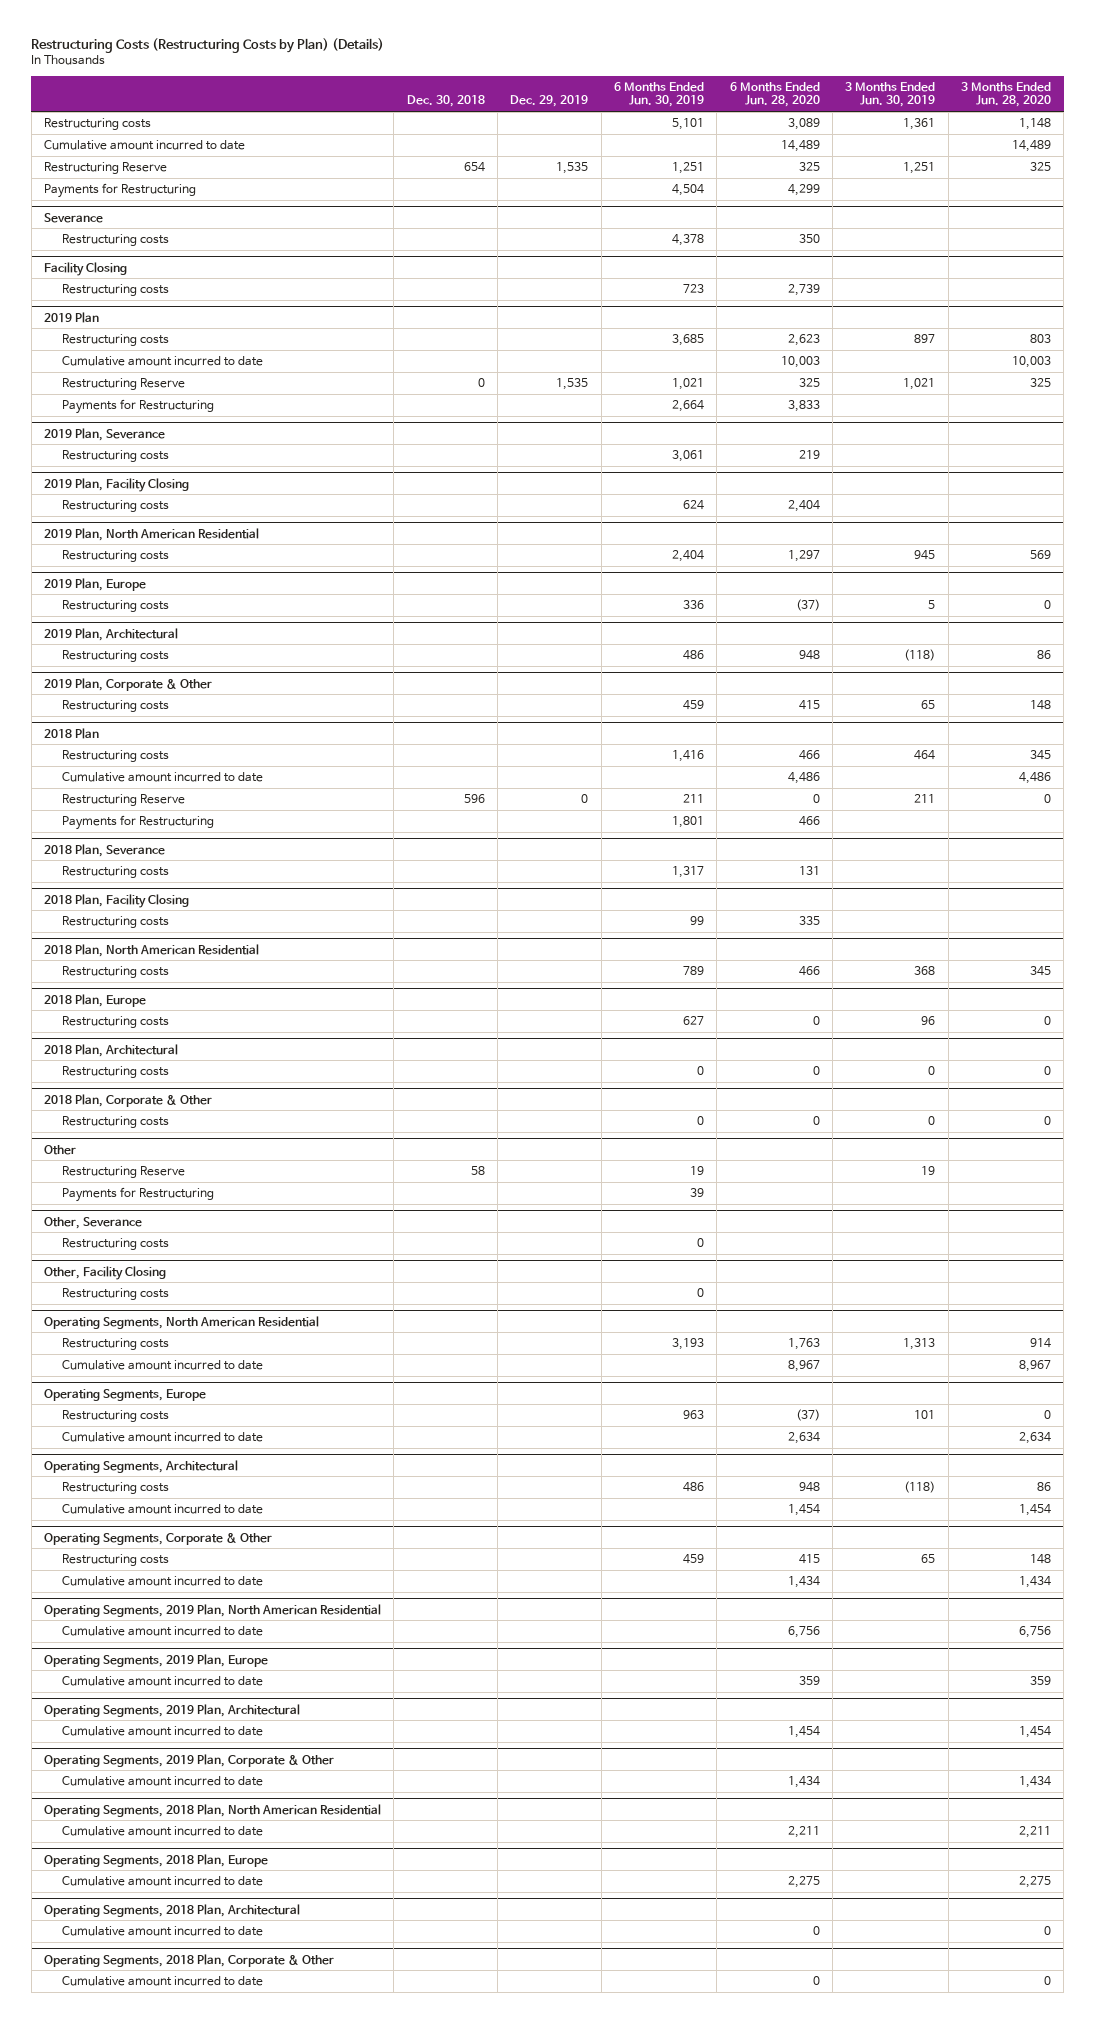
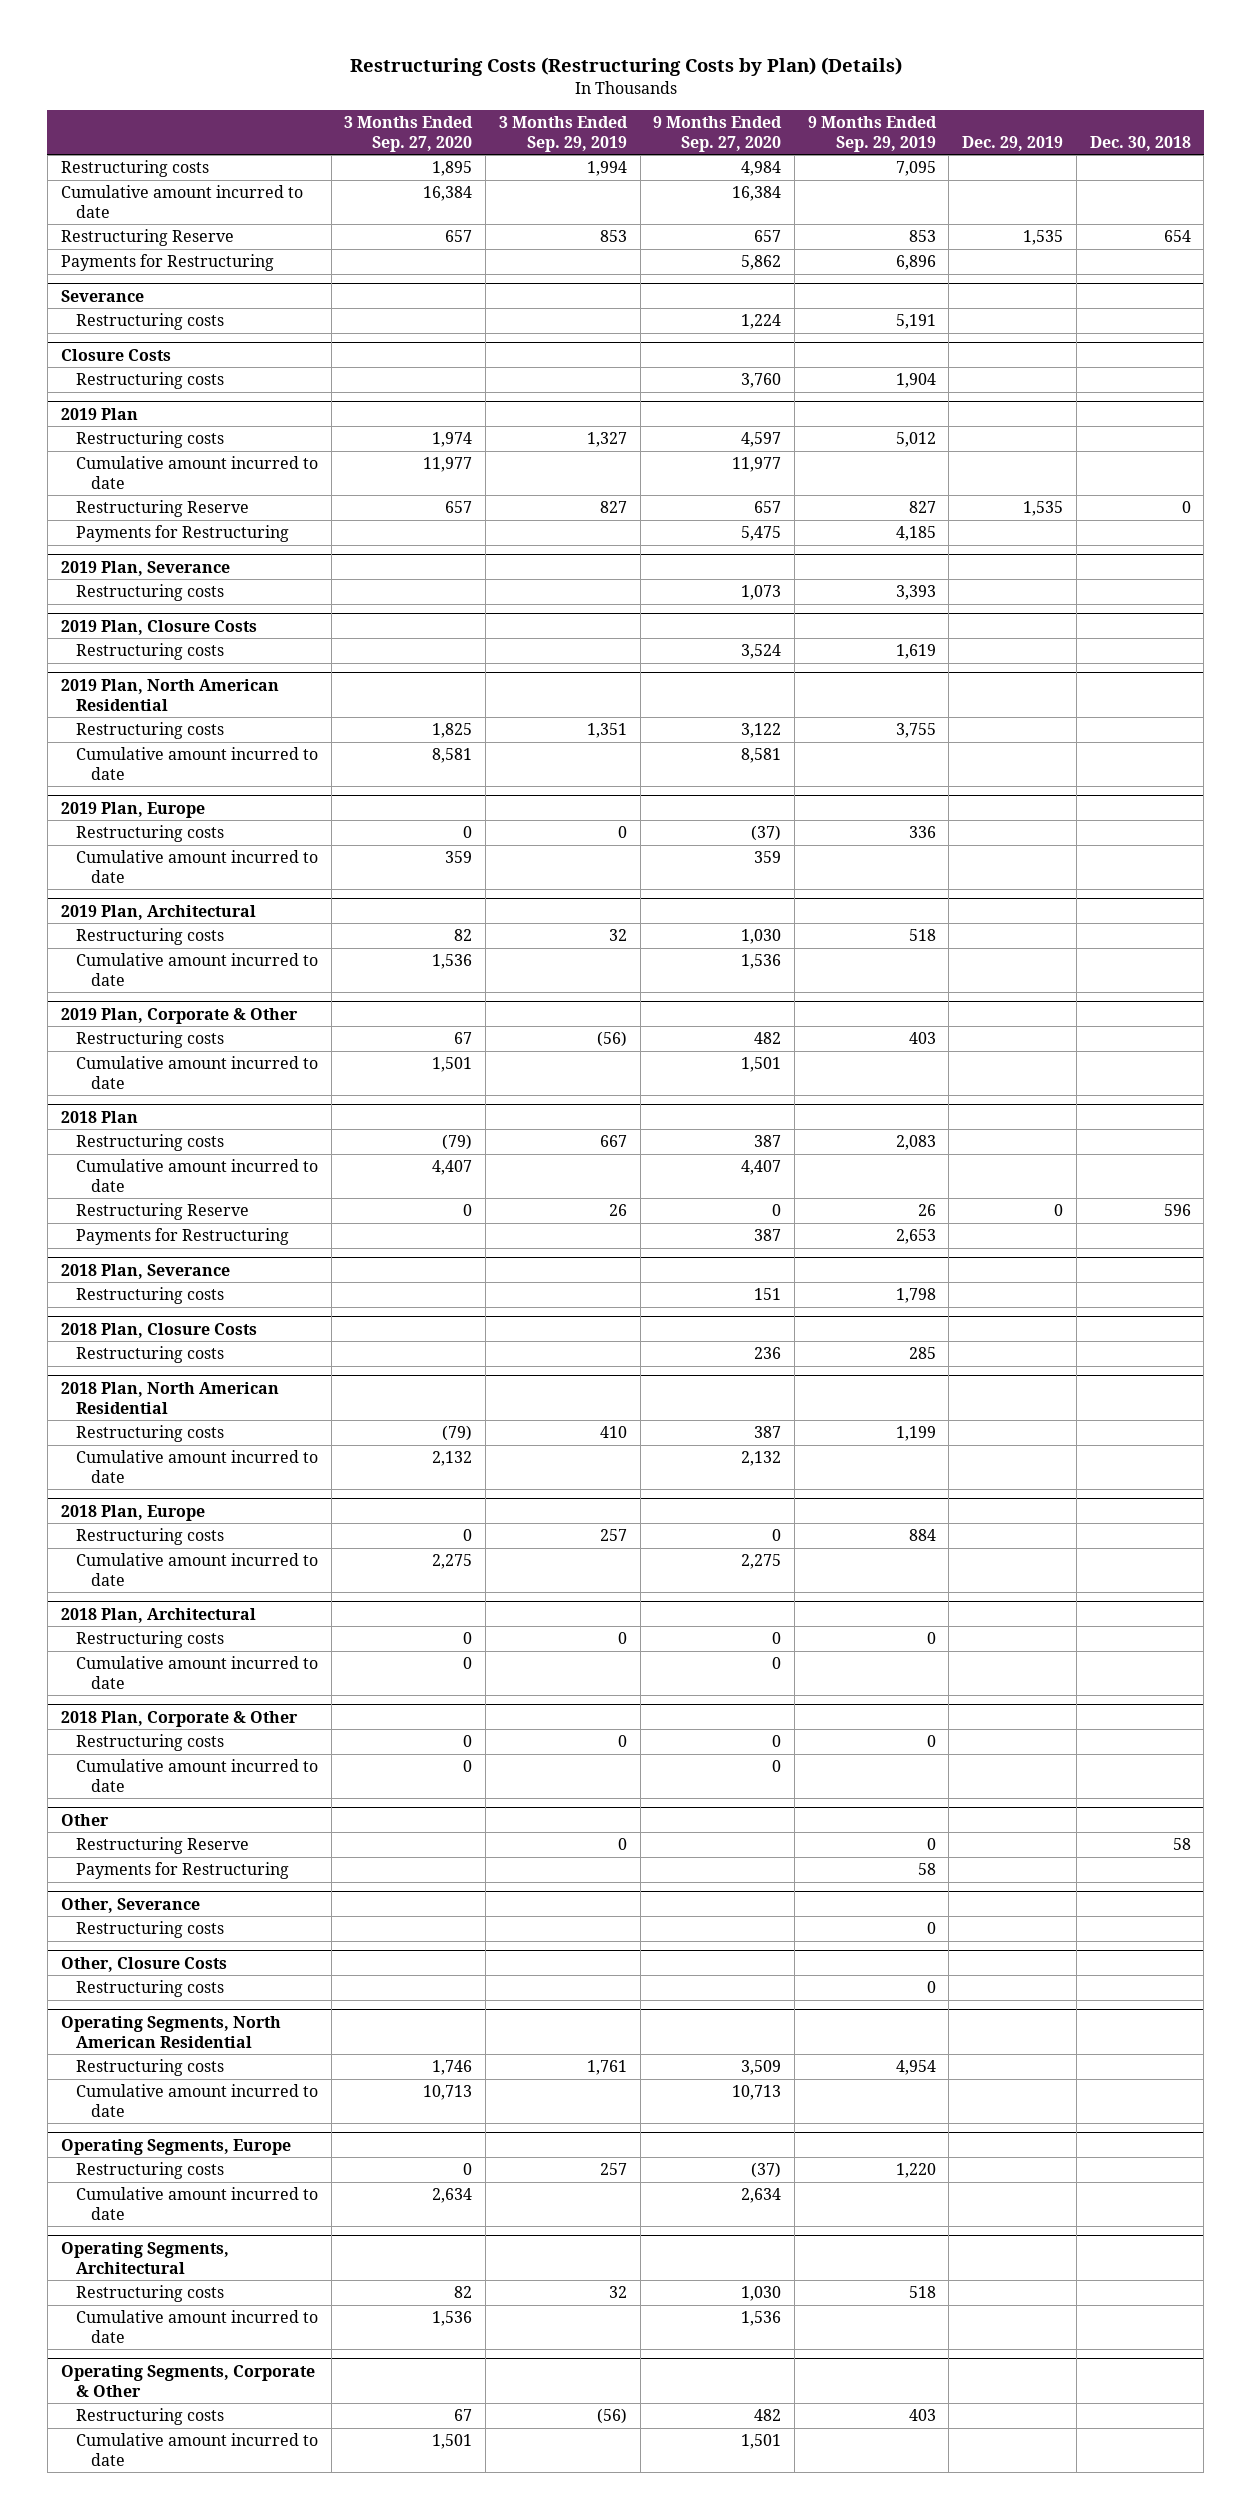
- | Dec. 30, 2018 | Dec. 29, 2019 | 6 Months Ended Jun. 30, 2019 | 6 Months Ended Jun. 28, 2020 | 3 Months Ended Jun. 30, 2019 | 3 Months Ended Jun. 28, 2020
+ | 3 Months Ended Sep. 27, 2020 | 3 Months Ended Sep. 29, 2019 | 9 Months Ended Sep. 27, 2020 | 9 Months Ended Sep. 29, 2019 | Dec. 29, 2019 | Dec. 30, 2018
- Facility Closing
+ Closure Costs
- 2019 Plan, Facility Closing
- Restructuring costs | | | 624 | 2,404 | |
+ 2019 Plan, Closure Costs
+ Restructuring costs | | | 3,524 | 1,619 | |
@ 2019 Plan, North American Residential
+ Cumulative amount incurred to date | 8,581 | | 8,581 | | |
@ 2019 Plan, Europe
+ Cumulative amount incurred to date | 359 | | 359 | | |
@ 2019 Plan, Architectural
+ Cumulative amount incurred to date | 1,536 | | 1,536 | | |
@ 2019 Plan, Corporate & Other
+ Cumulative amount incurred to date | 1,501 | | 1,501 | | |
- 2018 Plan, Facility Closing
- Restructuring costs | | | 99 | 335 | |
+ 2018 Plan, Closure Costs
+ Restructuring costs | | | 236 | 285 | |
@ 2018 Plan, North American Residential
+ Cumulative amount incurred to date | 2,132 | | 2,132 | | |
@ 2018 Plan, Europe
+ Cumulative amount incurred to date | 2,275 | | 2,275 | | |
@ 2018 Plan, Architectural
+ Cumulative amount incurred to date | 0 | | 0 | | |
@ 2018 Plan, Corporate & Other
+ Cumulative amount incurred to date | 0 | | 0 | | |
- Other, Facility Closing
- Restructuring costs | | | 0 | | |
+ Other, Closure Costs
+ Restructuring costs | | | | 0 | |
- Operating Segments, 2019 Plan, North American Residential
- Cumulative amount incurred to date | | | | 6,756 | | 6,756
- Operating Segments, 2019 Plan, Europe
- Cumulative amount incurred to date | | | | 359 | | 359
- Operating Segments, 2019 Plan, Architectural
- Cumulative amount incurred to date | | | | 1,454 | | 1,454
- Operating Segments, 2019 Plan, Corporate & Other
- Cumulative amount incurred to date | | | | 1,434 | | 1,434
- Operating Segments, 2018 Plan, North American Residential
- Cumulative amount incurred to date | | | | 2,211 | | 2,211
- Operating Segments, 2018 Plan, Europe
- Cumulative amount incurred to date | | | | 2,275 | | 2,275
- Operating Segments, 2018 Plan, Architectural
- Cumulative amount incurred to date | | | | 0 | | 0
- Operating Segments, 2018 Plan, Corporate & Other
- Cumulative amount incurred to date | | | | 0 | | 0

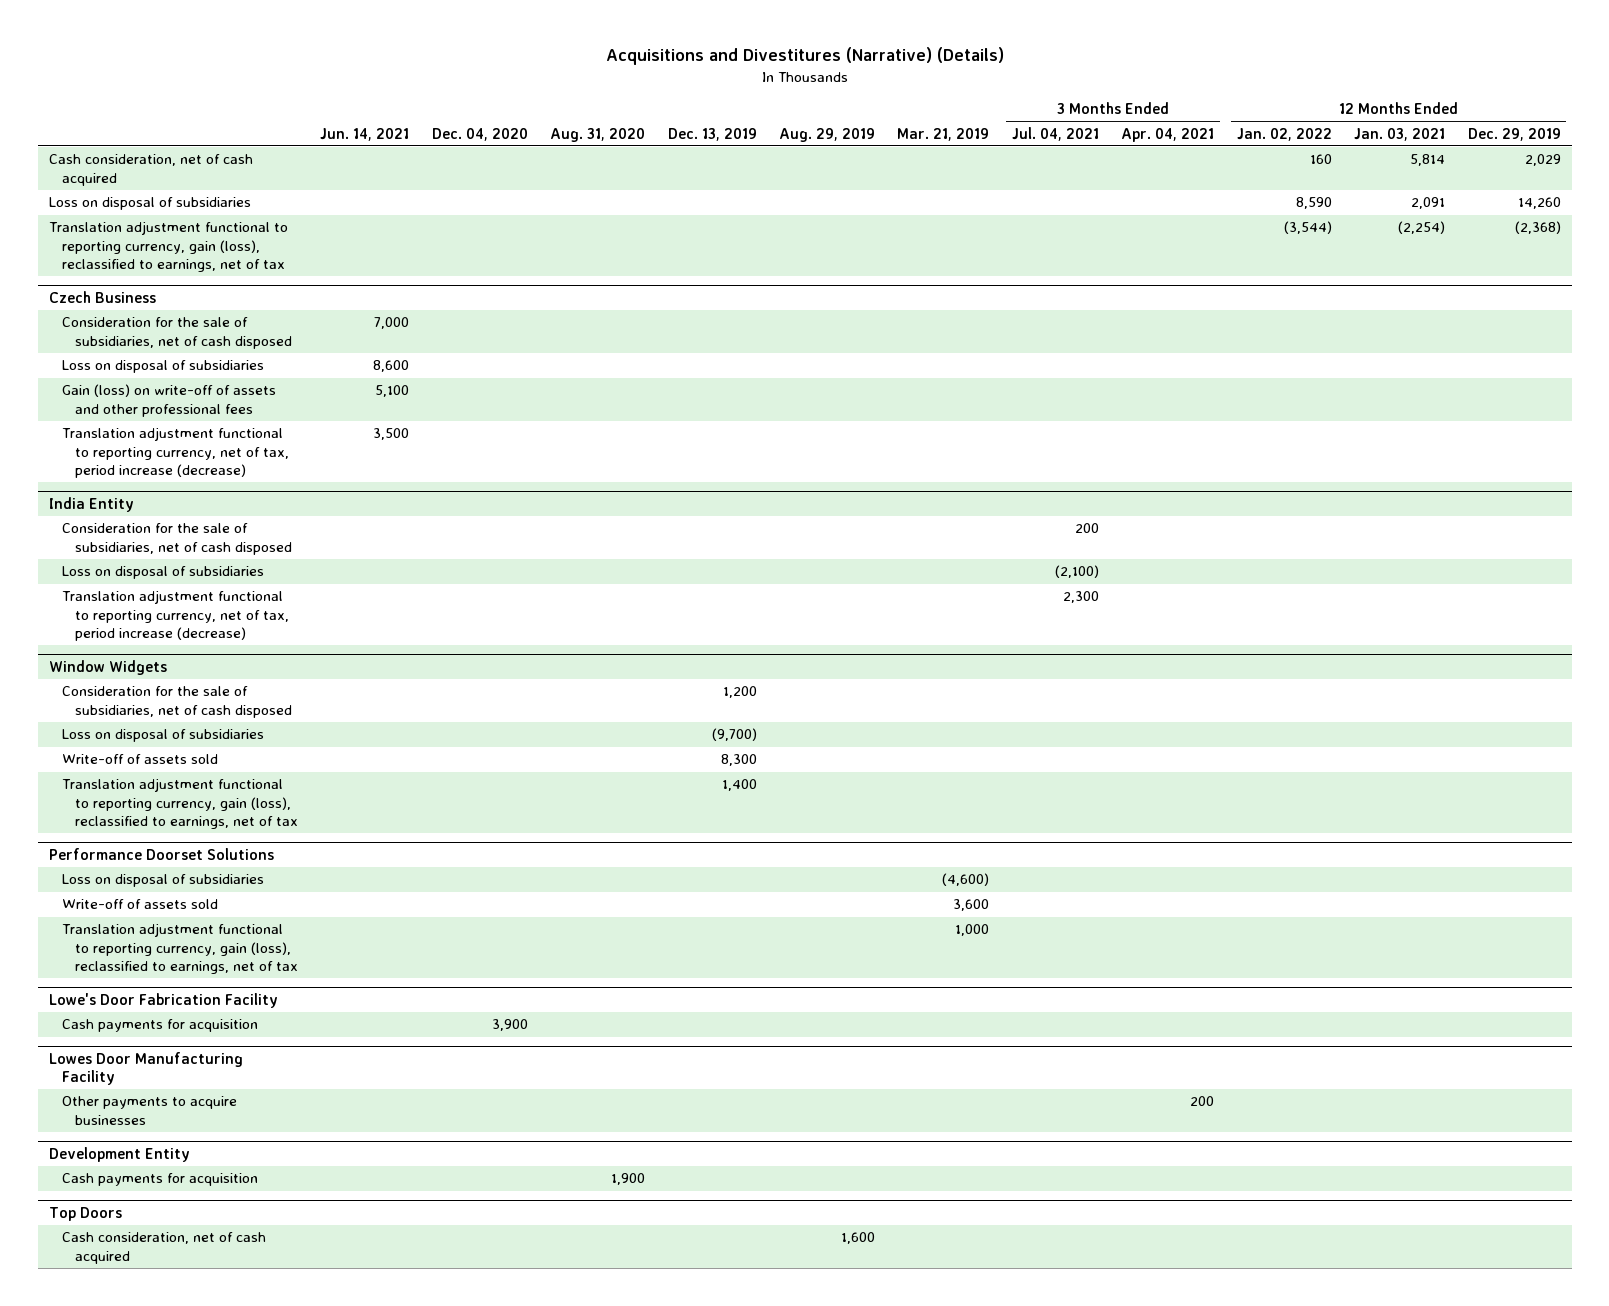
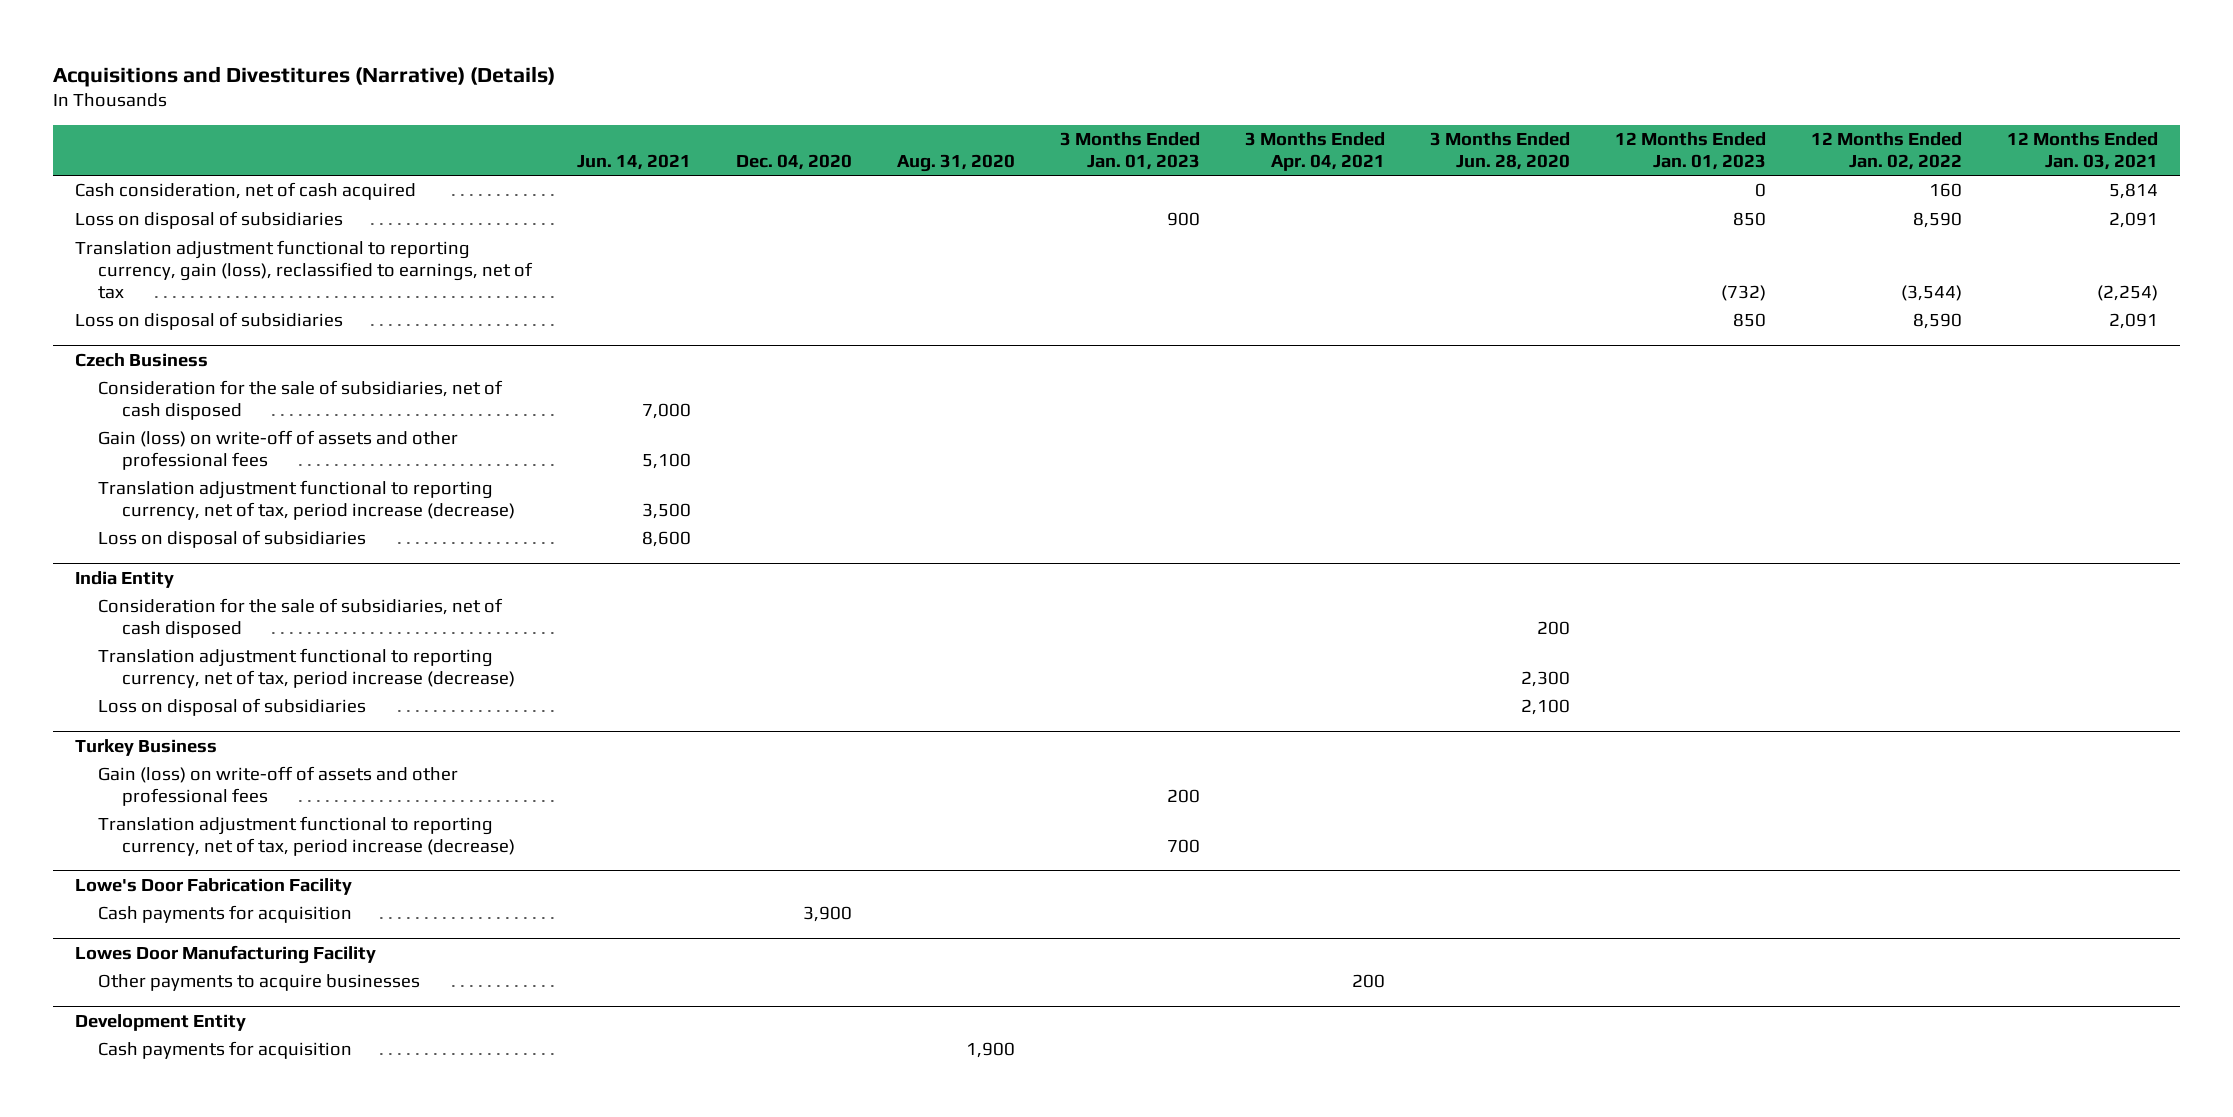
- | Jun. 14, 2021 | Dec. 04, 2020 | Aug. 31, 2020 | Dec. 13, 2019 | Aug. 29, 2019 | Mar. 21, 2019 | 3 Months Ended Jul. 04, 2021 | 3 Months Ended Apr. 04, 2021 | 12 Months Ended Jan. 02, 2022 | 12 Months Ended Jan. 03, 2021 | 12 Months Ended Dec. 29, 2019
+ | Jun. 14, 2021 | Dec. 04, 2020 | Aug. 31, 2020 | 3 Months Ended Jan. 01, 2023 | 3 Months Ended Apr. 04, 2021 | 3 Months Ended Jun. 28, 2020 | 12 Months Ended Jan. 01, 2023 | 12 Months Ended Jan. 02, 2022 | 12 Months Ended Jan. 03, 2021
+ Loss on disposal of subsidiaries | | | | | | | 850 | 8,590 | 2,091
@ Czech Business
moved down: Loss on disposal of subsidiaries | 8,600 | | | | | | | |
- Window Widgets
- Consideration for the sale of subsidiaries, net of cash disposed | | | | 1,200 | | | | | | |
- Loss on disposal of subsidiaries | | | | (9,700) | | | | | | |
- Write-off of assets sold | | | | 8,300 | | | | | | |
- Translation adjustment functional to reporting currency, gain (loss), reclassified to earnings, net of tax | | | | 1,400 | | | | | | |
- Performance Doorset Solutions
- Loss on disposal of subsidiaries | | | | | | (4,600) | | | | |
- Write-off of assets sold | | | | | | 3,600 | | | | |
- Translation adjustment functional to reporting currency, gain (loss), reclassified to earnings, net of tax | | | | | | 1,000 | | | | |
@ India Entity
moved down: Loss on disposal of subsidiaries | | | | | | 2,100 | | |
+ Turkey Business
+ Gain (loss) on write-off of assets and other professional fees | | | | 200 | | | | |
+ Translation adjustment functional to reporting currency, net of tax, period increase (decrease) | | | | 700 | | | | |
- Top Doors
- Cash consideration, net of cash acquired | | | | | 1,600 | | | | | |

